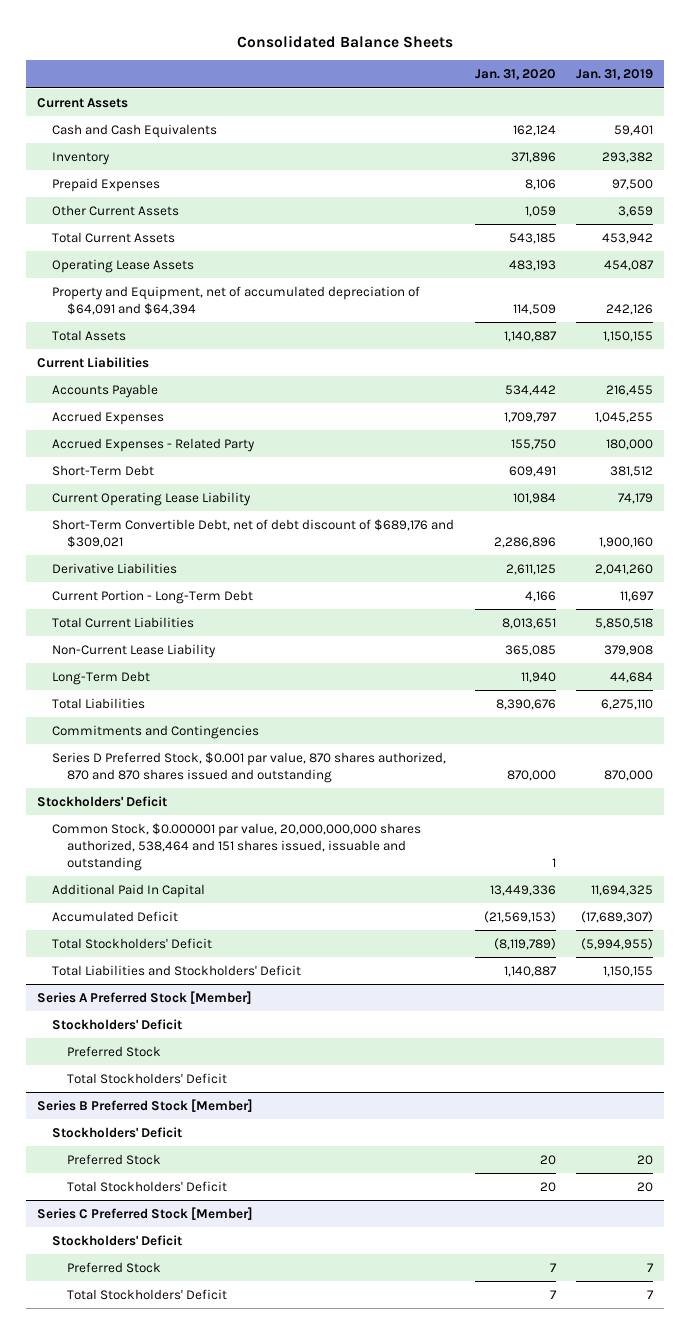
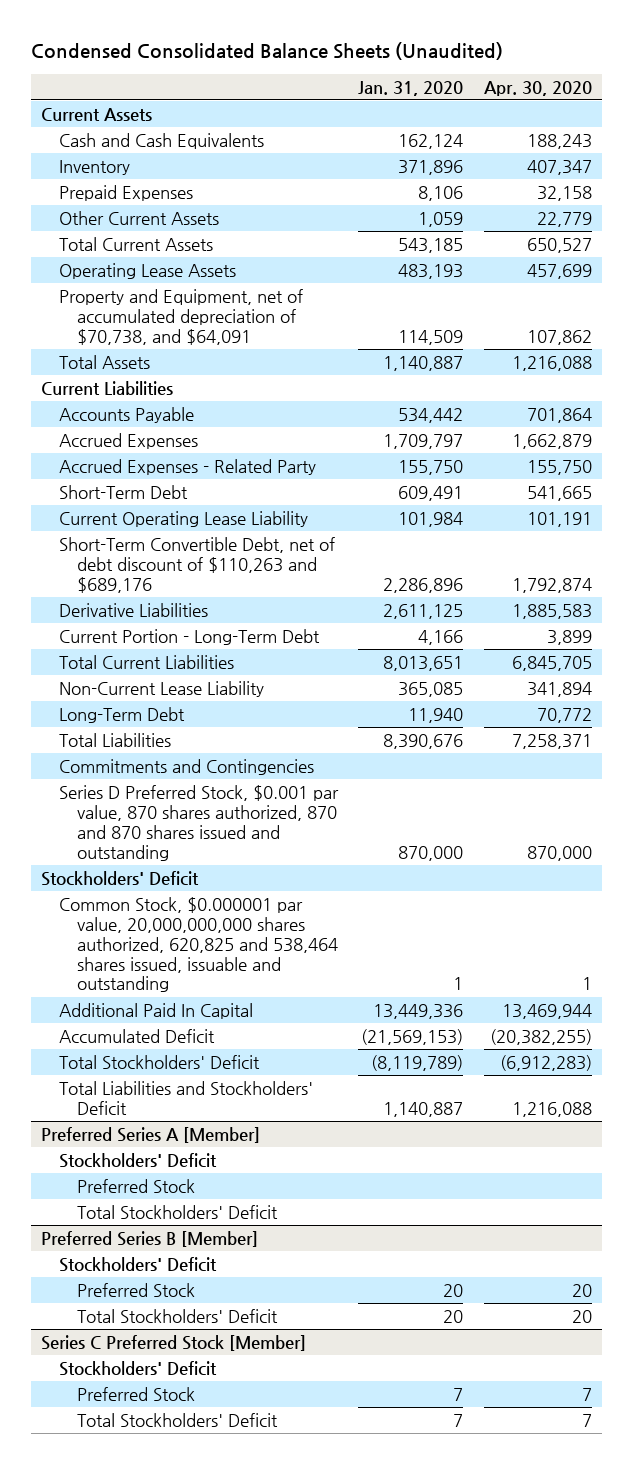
- Consolidated Balance Sheets
+ Condensed Consolidated Balance Sheets (Unaudited)
- | Jan. 31, 2020 | Jan. 31, 2019
+ | Jan. 31, 2020 | Apr. 30, 2020
- Property and Equipment, net of accumulated depreciation of $64,091 and $64,394 | 114,509 | 242,126
+ Property and Equipment, net of accumulated depreciation of $70,738, and $64,091 | 114,509 | 107,862
- Short-Term Convertible Debt, net of debt discount of $689,176 and $309,021 | 2,286,896 | 1,900,160
+ Short-Term Convertible Debt, net of debt discount of $110,263 and $689,176 | 2,286,896 | 1,792,874
- Common Stock, $0.000001 par value, 20,000,000,000 shares authorized, 538,464 and 151 shares issued, issuable and outstanding | 1 |
+ Common Stock, $0.000001 par value, 20,000,000,000 shares authorized, 620,825 and 538,464 shares issued, issuable and outstanding | 1 | 1
- Series A Preferred Stock [Member]
+ Preferred Series A [Member]
- Series B Preferred Stock [Member]
+ Preferred Series B [Member]

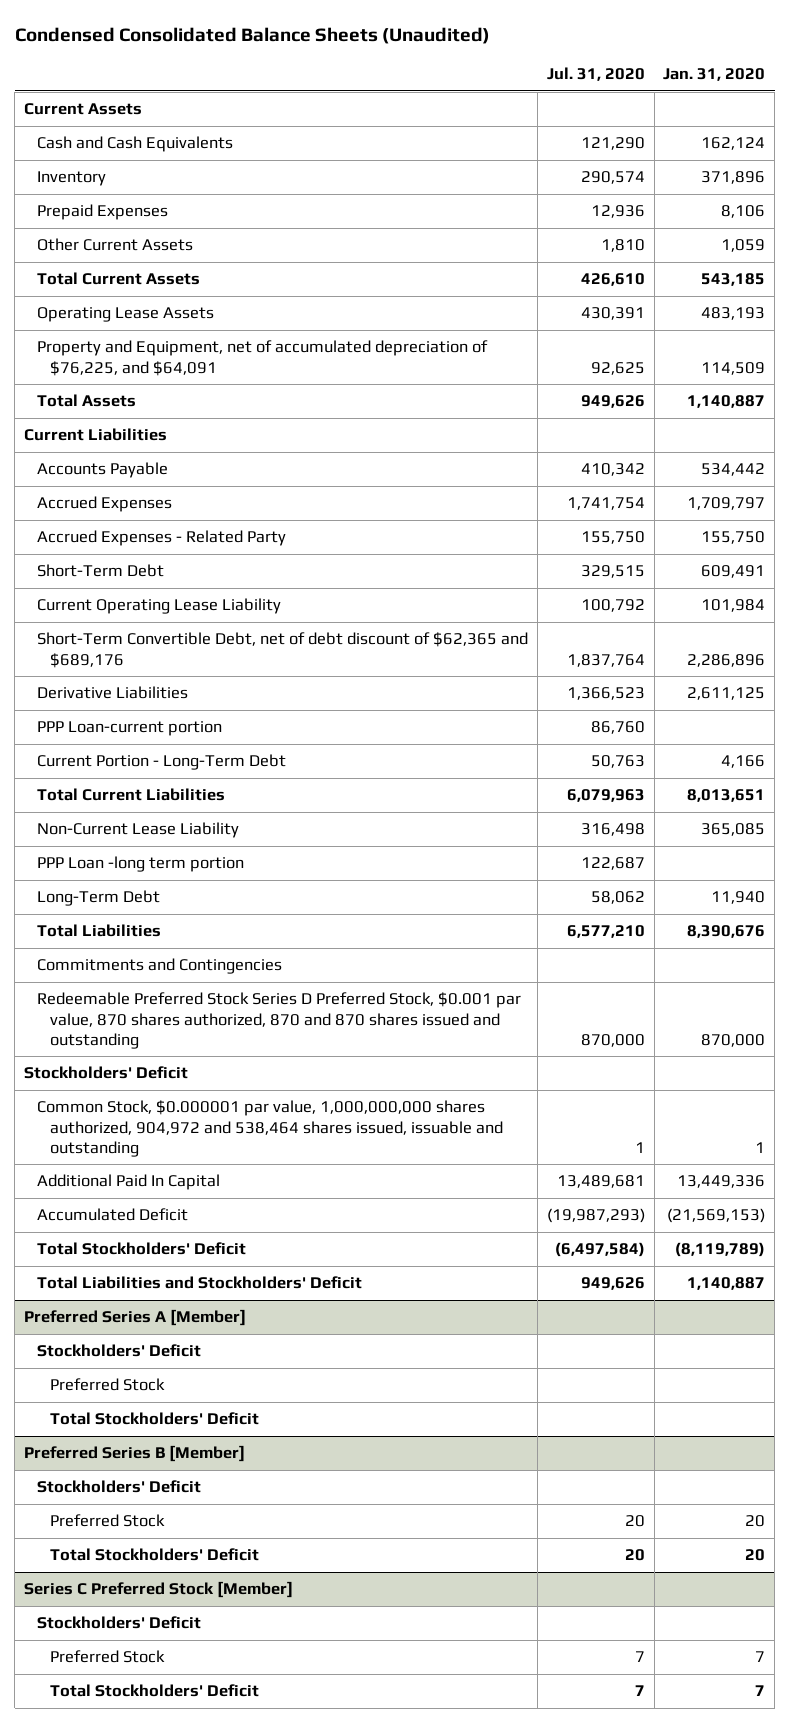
- | Jan. 31, 2020 | Apr. 30, 2020
+ | Jul. 31, 2020 | Jan. 31, 2020
- Property and Equipment, net of accumulated depreciation of $70,738, and $64,091 | 114,509 | 107,862
+ Property and Equipment, net of accumulated depreciation of $76,225, and $64,091 | 92,625 | 114,509
- Short-Term Convertible Debt, net of debt discount of $110,263 and $689,176 | 2,286,896 | 1,792,874
+ Short-Term Convertible Debt, net of debt discount of $62,365 and $689,176 | 1,837,764 | 2,286,896
+ PPP Loan-current portion | 86,760 |
+ PPP Loan -long term portion | 122,687 |
- Series D Preferred Stock, $0.001 par value, 870 shares authorized, 870 and 870 shares issued and outstanding | 870,000 | 870,000
+ Redeemable Preferred Stock Series D Preferred Stock, $0.001 par value, 870 shares authorized, 870 and 870 shares issued and outstanding | 870,000 | 870,000
- Common Stock, $0.000001 par value, 20,000,000,000 shares authorized, 620,825 and 538,464 shares issued, issuable and outstanding | 1 | 1
+ Common Stock, $0.000001 par value, 1,000,000,000 shares authorized, 904,972 and 538,464 shares issued, issuable and outstanding | 1 | 1

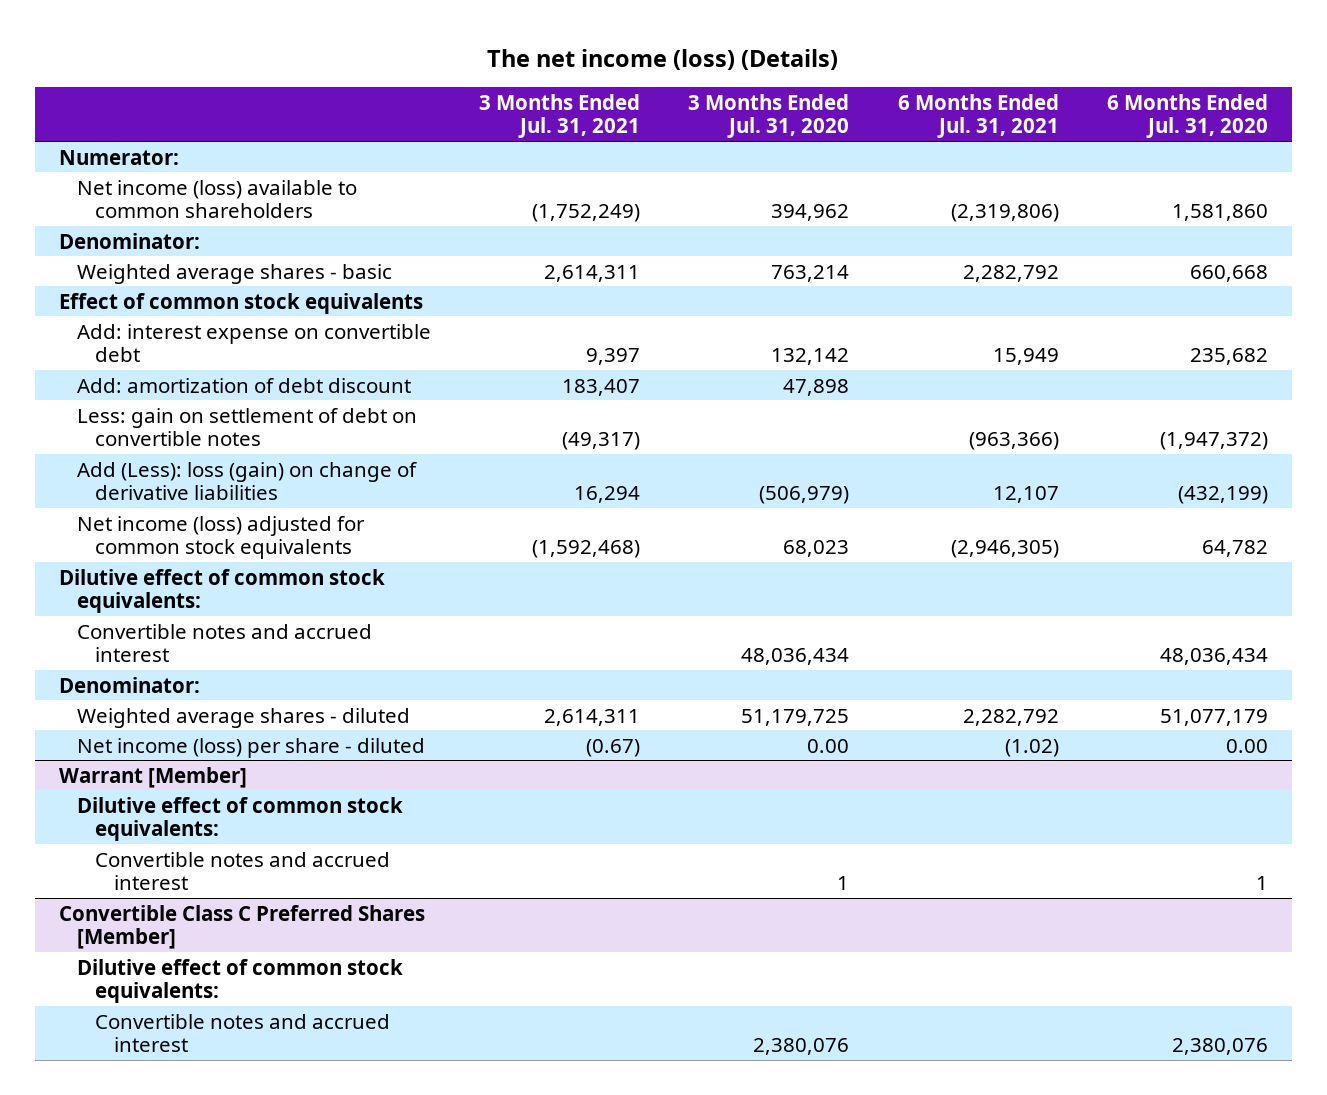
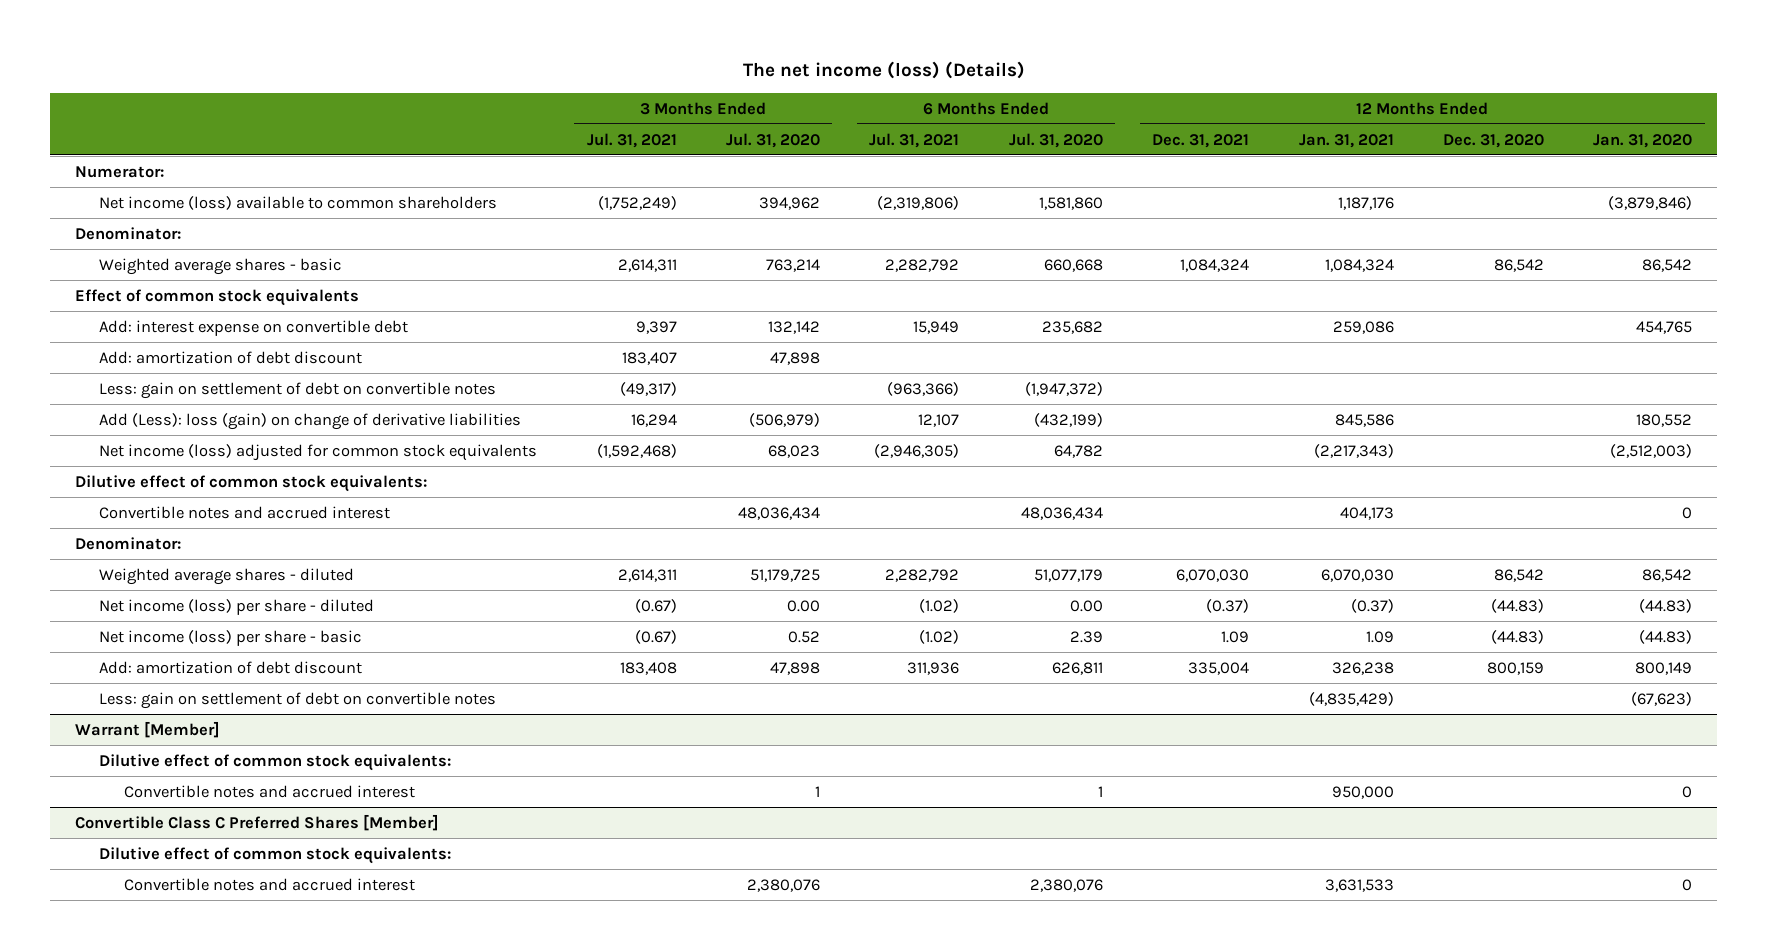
- | 3 Months Ended Jul. 31, 2021 | 3 Months Ended Jul. 31, 2020 | 6 Months Ended Jul. 31, 2021 | 6 Months Ended Jul. 31, 2020
+ | 3 Months Ended Jul. 31, 2021 | 3 Months Ended Jul. 31, 2020 | 6 Months Ended Jul. 31, 2021 | 6 Months Ended Jul. 31, 2020 | 12 Months Ended Dec. 31, 2021 | 12 Months Ended Jan. 31, 2021 | 12 Months Ended Dec. 31, 2020 | 12 Months Ended Jan. 31, 2020
+ Net income (loss) per share - basic | (0.67) | 0.52 | (1.02) | 2.39 | 1.09 | 1.09 | (44.83) | (44.83)
+ Add: amortization of debt discount | 183,408 | 47,898 | 311,936 | 626,811 | 335,004 | 326,238 | 800,159 | 800,149
+ Less: gain on settlement of debt on convertible notes | | | | | | (4,835,429) | | (67,623)

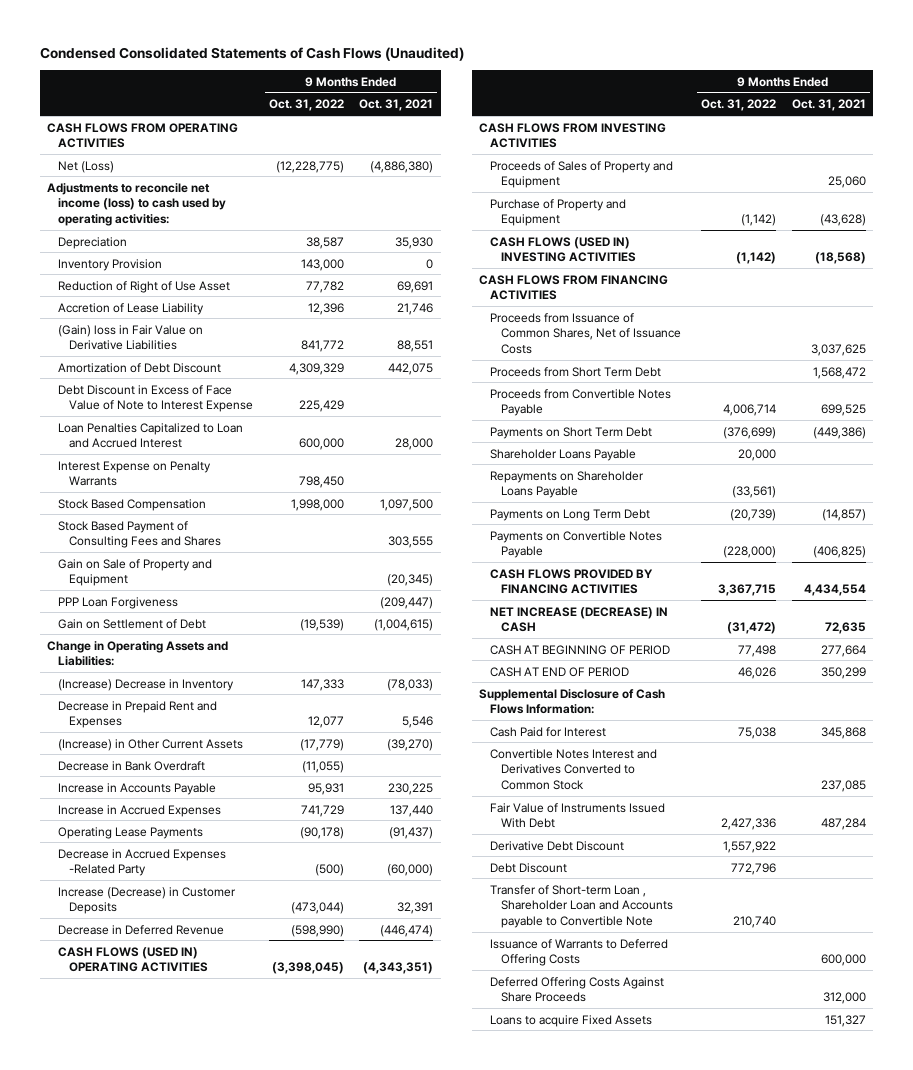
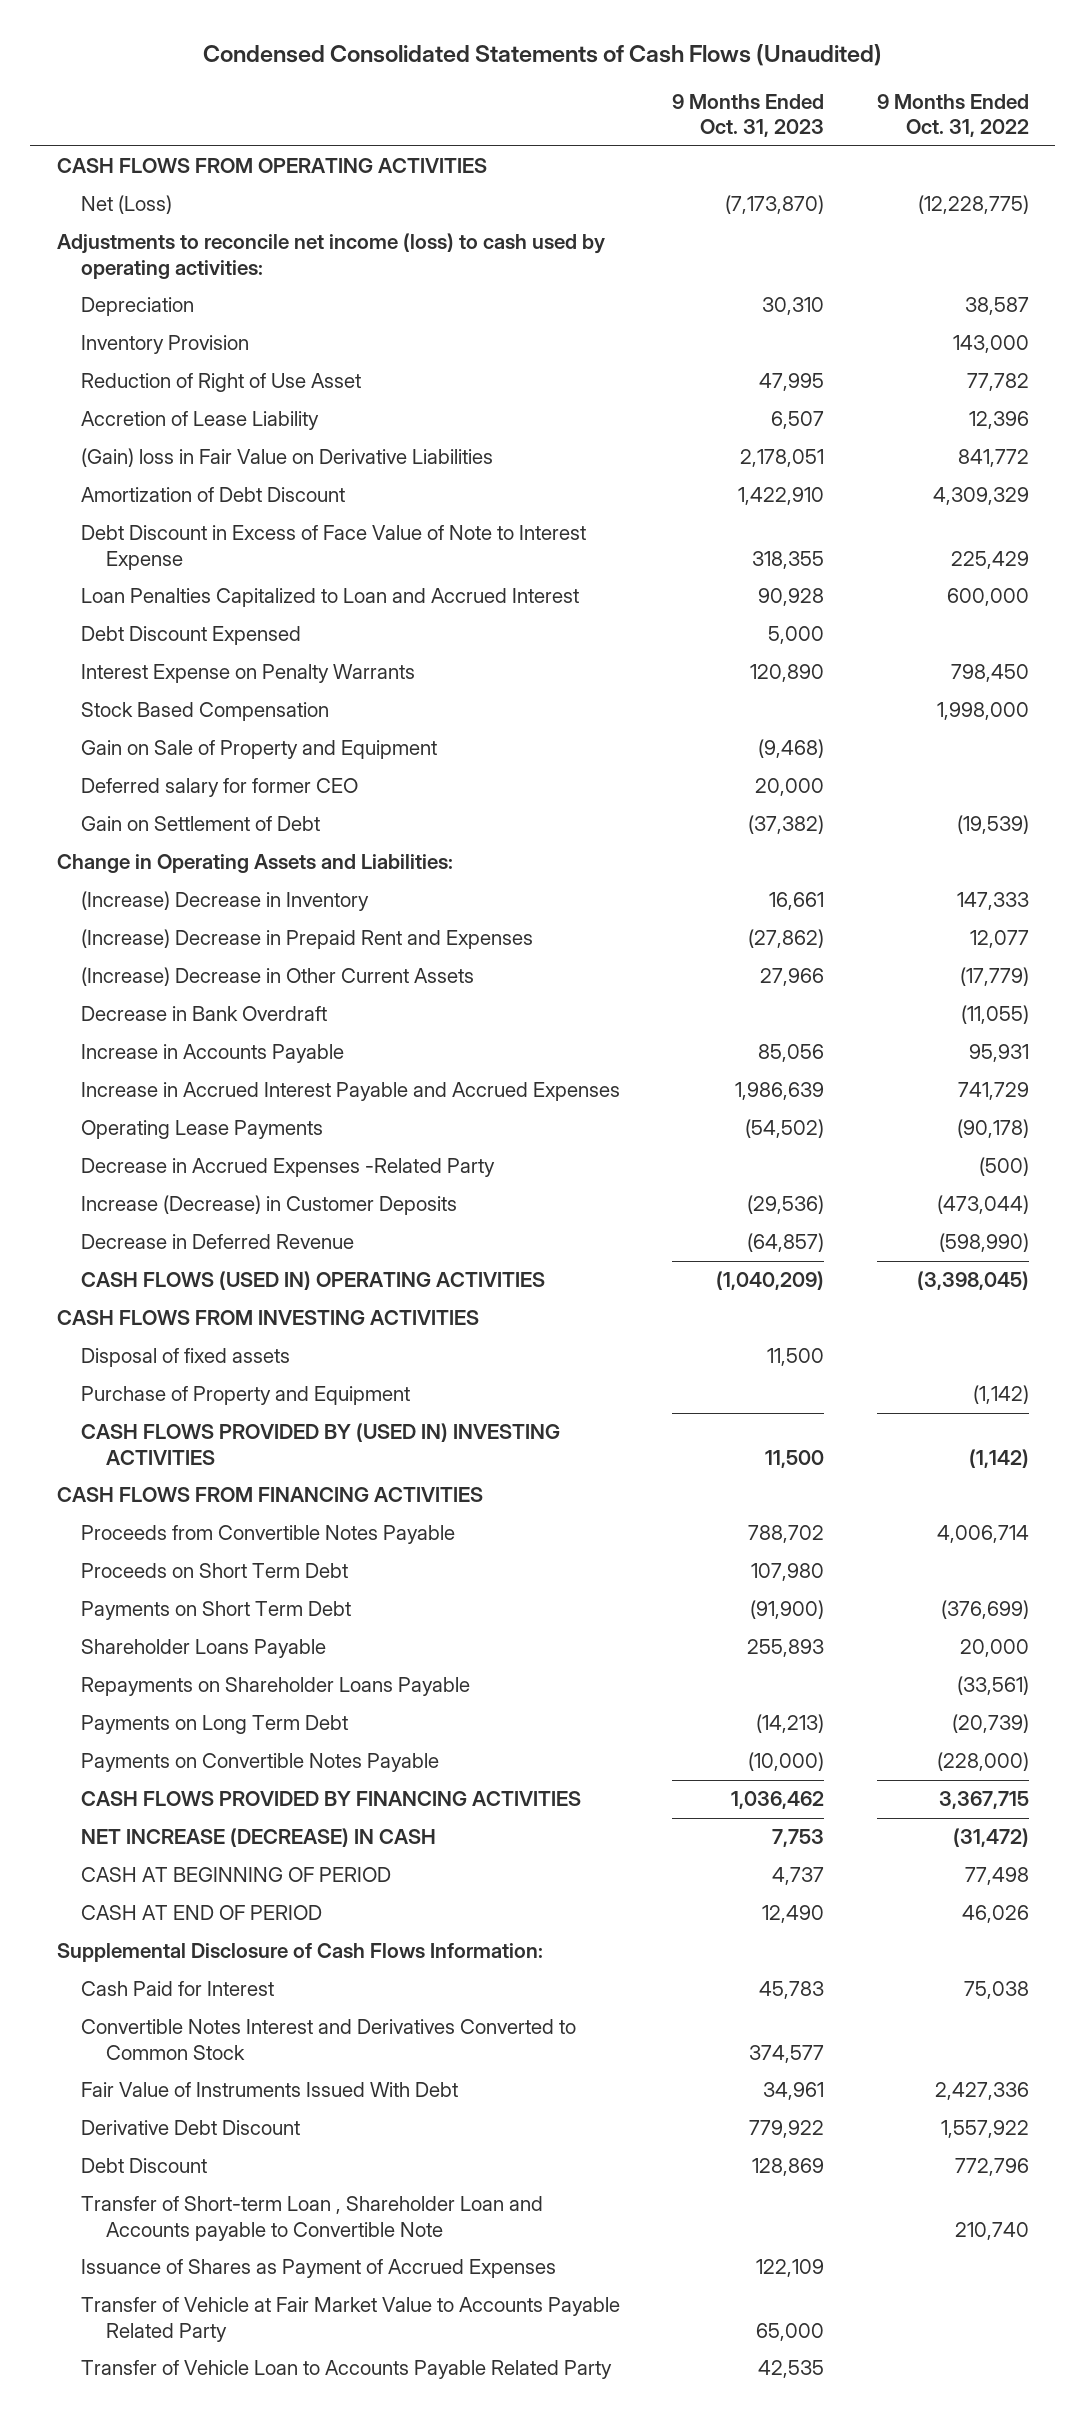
- | 9 Months Ended Oct. 31, 2022 | 9 Months Ended Oct. 31, 2021
+ | 9 Months Ended Oct. 31, 2023 | 9 Months Ended Oct. 31, 2022
+ Debt Discount Expensed | 5,000 |
- Stock Based Payment of Consulting Fees and Shares | | 303,555
- PPP Loan Forgiveness | | (209,447)
+ Deferred salary for former CEO | 20,000 |
- Decrease in Prepaid Rent and Expenses | 12,077 | 5,546
- (Increase) in Other Current Assets | (17,779) | (39,270)
+ (Increase) Decrease in Prepaid Rent and Expenses | (27,862) | 12,077
+ (Increase) Decrease in Other Current Assets | 27,966 | (17,779)
- Increase in Accrued Expenses | 741,729 | 137,440
+ Increase in Accrued Interest Payable and Accrued Expenses | 1,986,639 | 741,729
- Proceeds of Sales of Property and Equipment | | 25,060
+ Disposal of fixed assets | 11,500 |
- CASH FLOWS (USED IN) INVESTING ACTIVITIES | (1,142) | (18,568)
+ CASH FLOWS PROVIDED BY (USED IN) INVESTING ACTIVITIES | 11,500 | (1,142)
- Proceeds from Issuance of Common Shares, Net of Issuance Costs | | 3,037,625
- Proceeds from Short Term Debt | | 1,568,472
+ Proceeds on Short Term Debt | 107,980 |
- Issuance of Warrants to Deferred Offering Costs | | 600,000
- Deferred Offering Costs Against Share Proceeds | | 312,000
- Loans to acquire Fixed Assets | | 151,327
+ Issuance of Shares as Payment of Accrued Expenses | 122,109 |
+ Transfer of Vehicle at Fair Market Value to Accounts Payable Related Party | 65,000 |
+ Transfer of Vehicle Loan to Accounts Payable Related Party | 42,535 |

